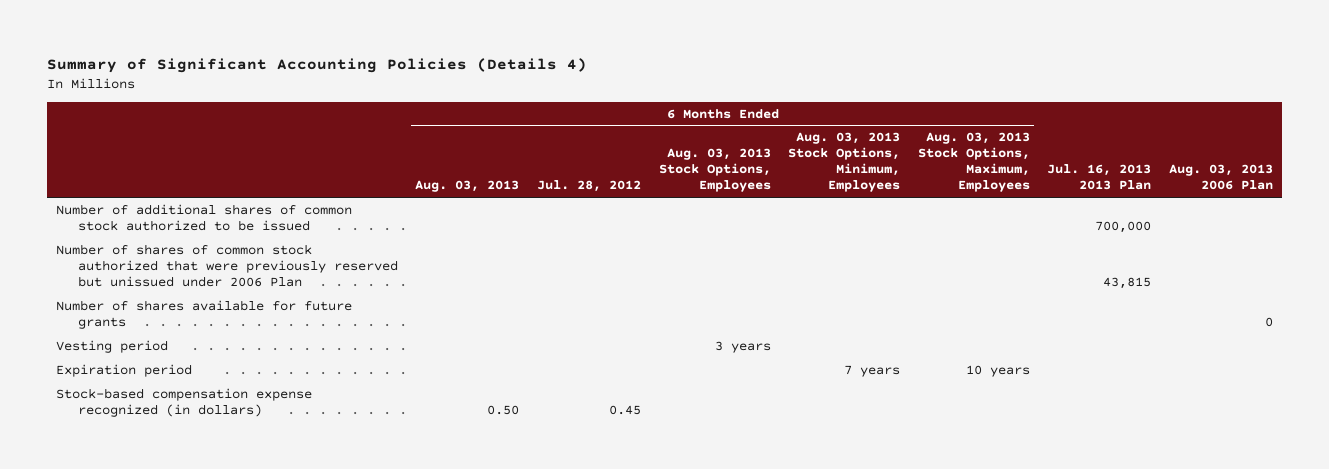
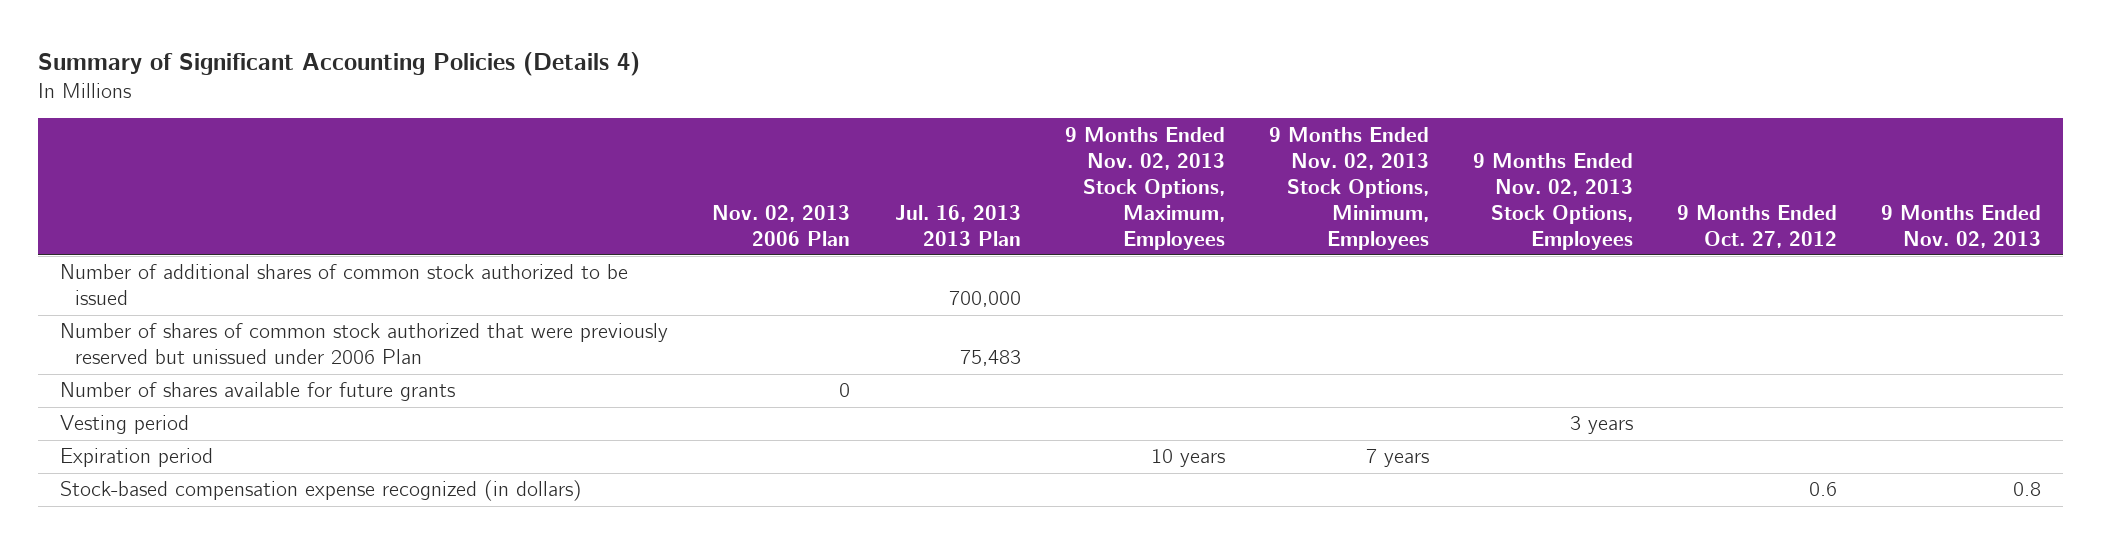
- | 6 Months Ended Aug. 03, 2013 | 6 Months Ended Jul. 28, 2012 | 6 Months Ended Aug. 03, 2013 Stock Options, Employees | 6 Months Ended Aug. 03, 2013 Stock Options, Minimum, Employees | 6 Months Ended Aug. 03, 2013 Stock Options, Maximum, Employees | Jul. 16, 2013 2013 Plan | Aug. 03, 2013 2006 Plan
+ | Nov. 02, 2013 2006 Plan | Jul. 16, 2013 2013 Plan | 9 Months Ended Nov. 02, 2013 Stock Options, Maximum, Employees | 9 Months Ended Nov. 02, 2013 Stock Options, Minimum, Employees | 9 Months Ended Nov. 02, 2013 Stock Options, Employees | 9 Months Ended Oct. 27, 2012 | 9 Months Ended Nov. 02, 2013
- Number of shares of common stock authorized that were previously reserved but unissued under 2006 Plan | | | | | | 43,815 |
+ Number of shares of common stock authorized that were previously reserved but unissued under 2006 Plan | | 75,483 | | | | |

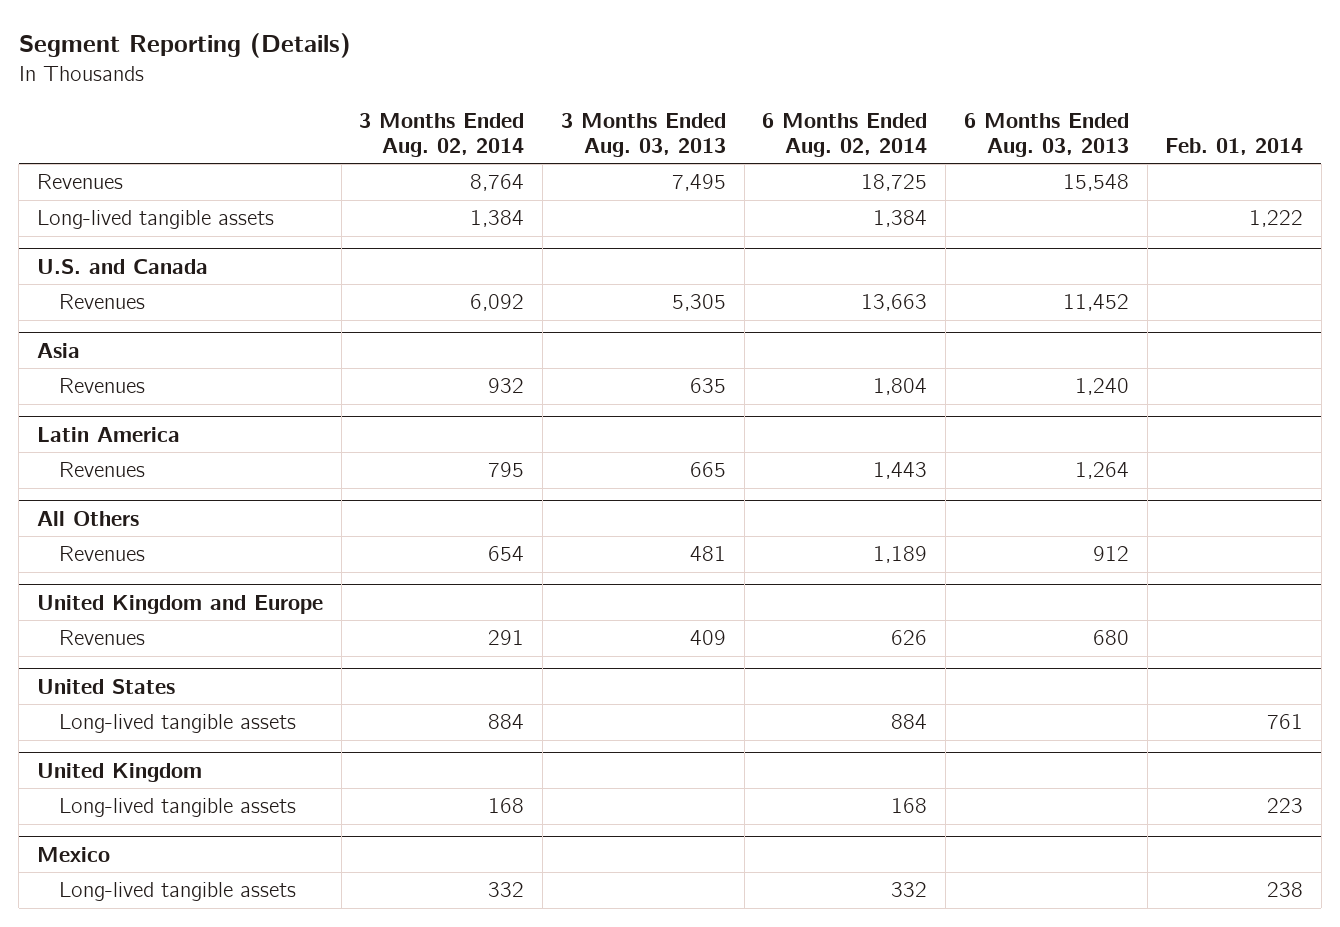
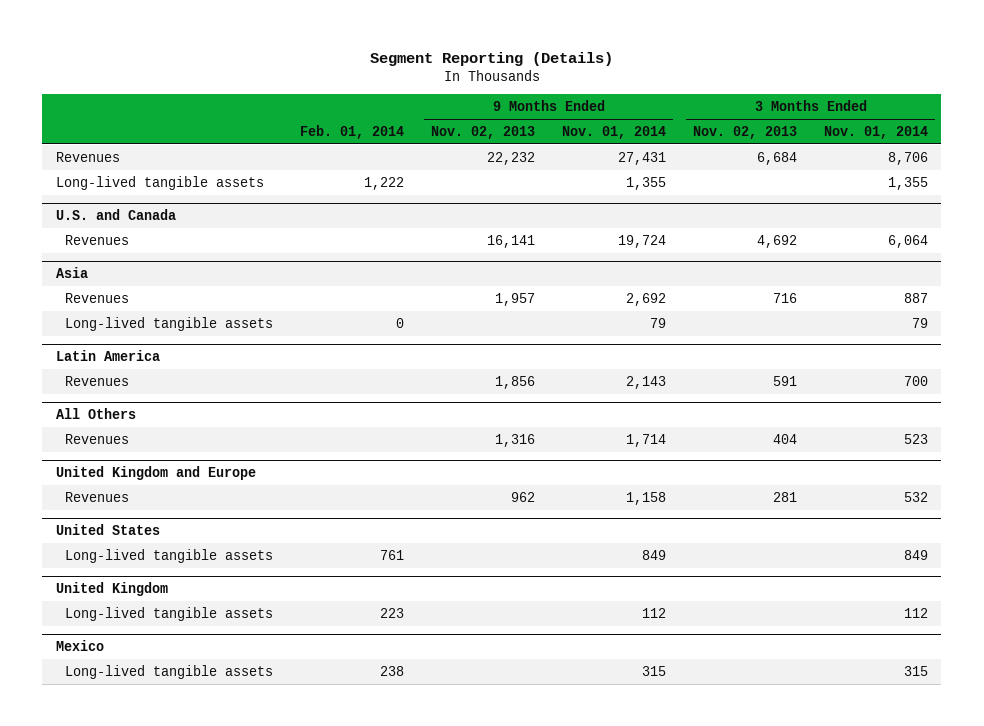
- | 3 Months Ended Aug. 02, 2014 | 3 Months Ended Aug. 03, 2013 | 6 Months Ended Aug. 02, 2014 | 6 Months Ended Aug. 03, 2013 | Feb. 01, 2014
+ | Feb. 01, 2014 | 9 Months Ended Nov. 02, 2013 | 9 Months Ended Nov. 01, 2014 | 3 Months Ended Nov. 02, 2013 | 3 Months Ended Nov. 01, 2014
@ Asia
+ Long-lived tangible assets | 0 | | 79 | | 79

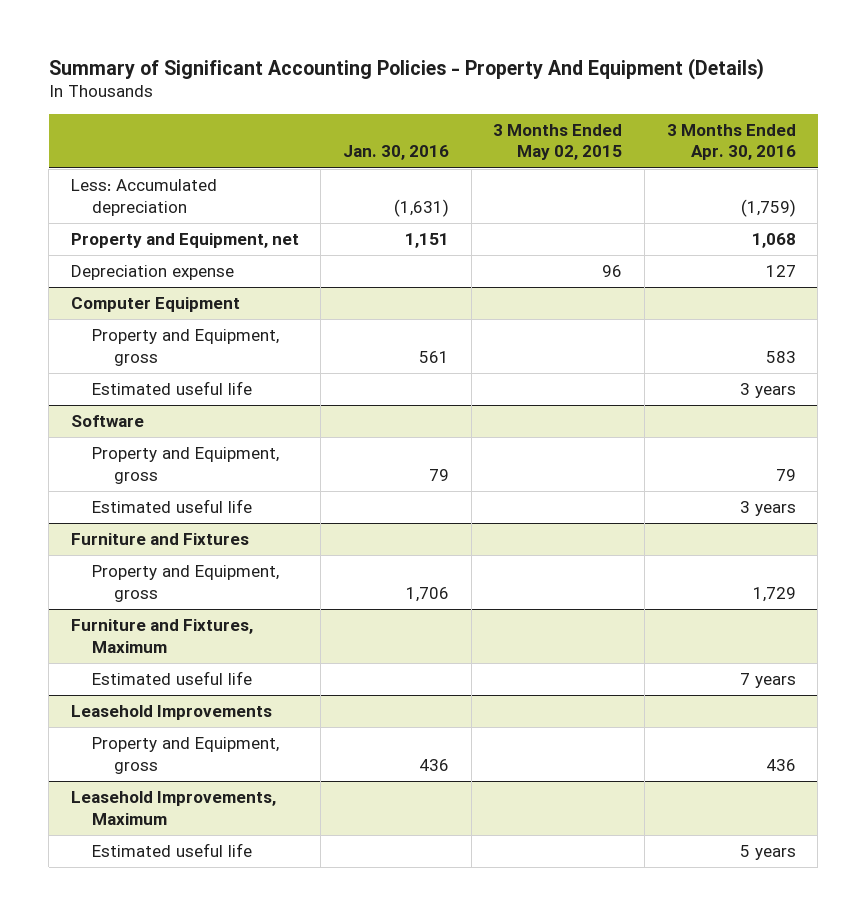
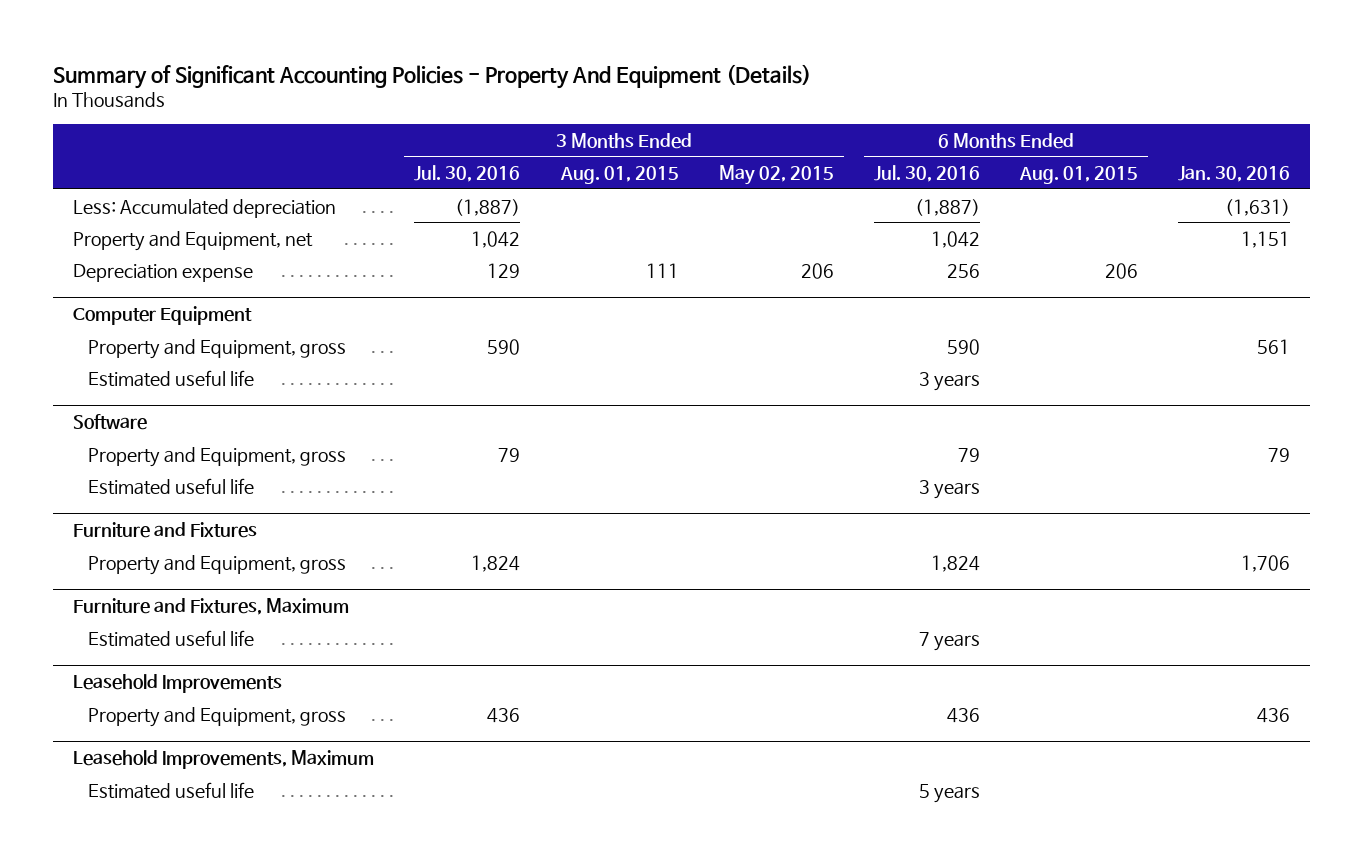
- | Jan. 30, 2016 | 3 Months Ended May 02, 2015 | 3 Months Ended Apr. 30, 2016
+ | 3 Months Ended Jul. 30, 2016 | 3 Months Ended Aug. 01, 2015 | 3 Months Ended May 02, 2015 | 6 Months Ended Jul. 30, 2016 | 6 Months Ended Aug. 01, 2015 | Jan. 30, 2016
- Depreciation expense | | 96 | 127
+ Depreciation expense | 129 | 111 | 206 | 256 | 206 |

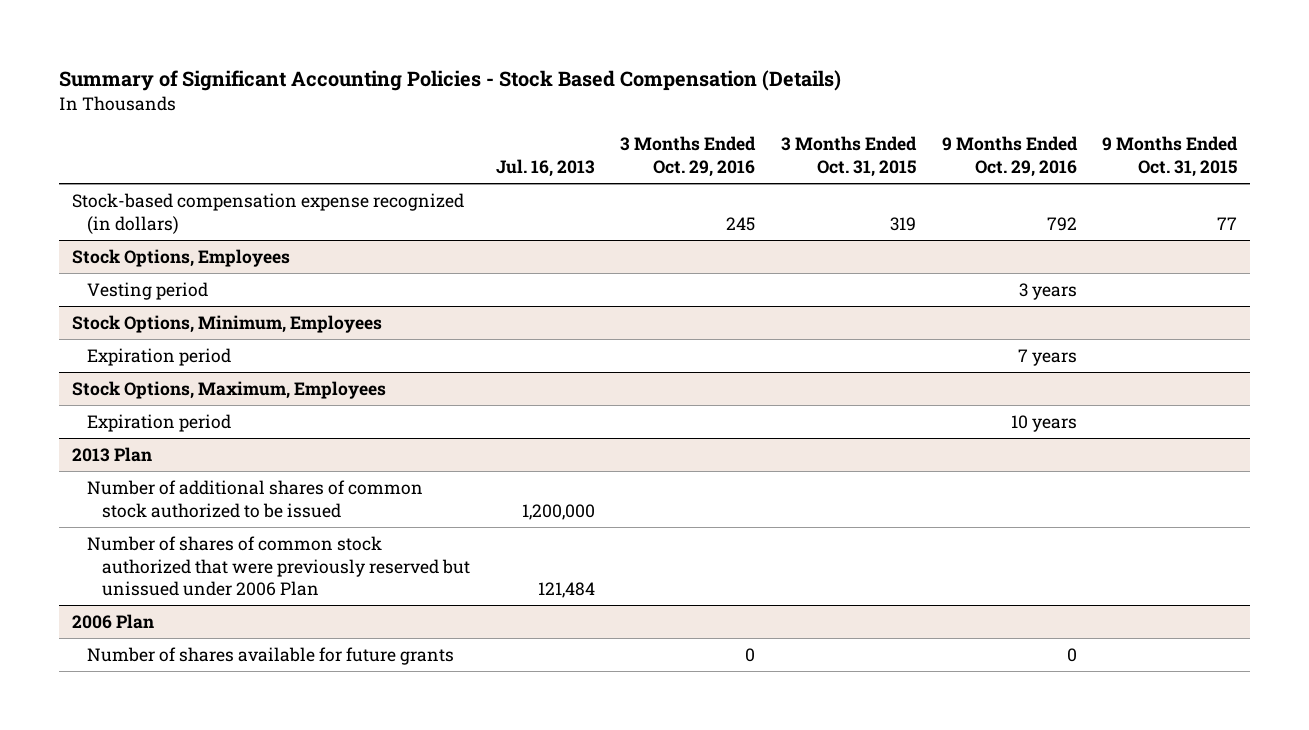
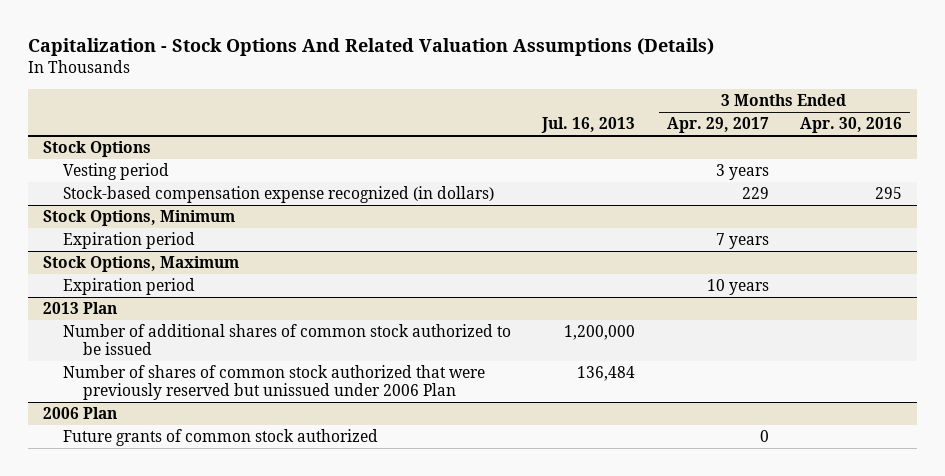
- Summary of Significant Accounting Policies - Stock Based Compensation (Details)
+ Capitalization - Stock Options And Related Valuation Assumptions (Details)
- | Jul. 16, 2013 | 3 Months Ended Oct. 29, 2016 | 3 Months Ended Oct. 31, 2015 | 9 Months Ended Oct. 29, 2016 | 9 Months Ended Oct. 31, 2015
+ | Jul. 16, 2013 | 3 Months Ended Apr. 29, 2017 | 3 Months Ended Apr. 30, 2016
- Stock-based compensation expense recognized (in dollars) | | 245 | 319 | 792 | 77
- Stock Options, Employees
+ Stock Options
- Stock Options, Minimum, Employees
+ Stock-based compensation expense recognized (in dollars) | | 229 | 295
+ Stock Options, Minimum
- Stock Options, Maximum, Employees
+ Stock Options, Maximum
@ 2013 Plan
- Number of shares of common stock authorized that were previously reserved but unissued under 2006 Plan | 121,484 | | | |
+ Number of shares of common stock authorized that were previously reserved but unissued under 2006 Plan | 136,484 | |
@ 2006 Plan
- Number of shares available for future grants | | 0 | | 0 |
+ Future grants of common stock authorized | | 0 |

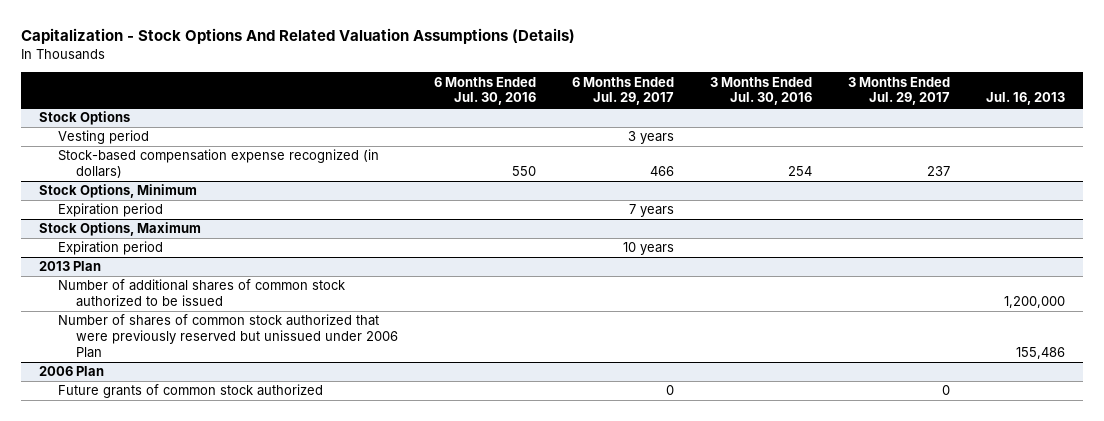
- | Jul. 16, 2013 | 3 Months Ended Apr. 29, 2017 | 3 Months Ended Apr. 30, 2016
+ | 6 Months Ended Jul. 30, 2016 | 6 Months Ended Jul. 29, 2017 | 3 Months Ended Jul. 30, 2016 | 3 Months Ended Jul. 29, 2017 | Jul. 16, 2013
@ 2013 Plan
- Number of shares of common stock authorized that were previously reserved but unissued under 2006 Plan | 136,484 | |
+ Number of shares of common stock authorized that were previously reserved but unissued under 2006 Plan | | | | | 155,486

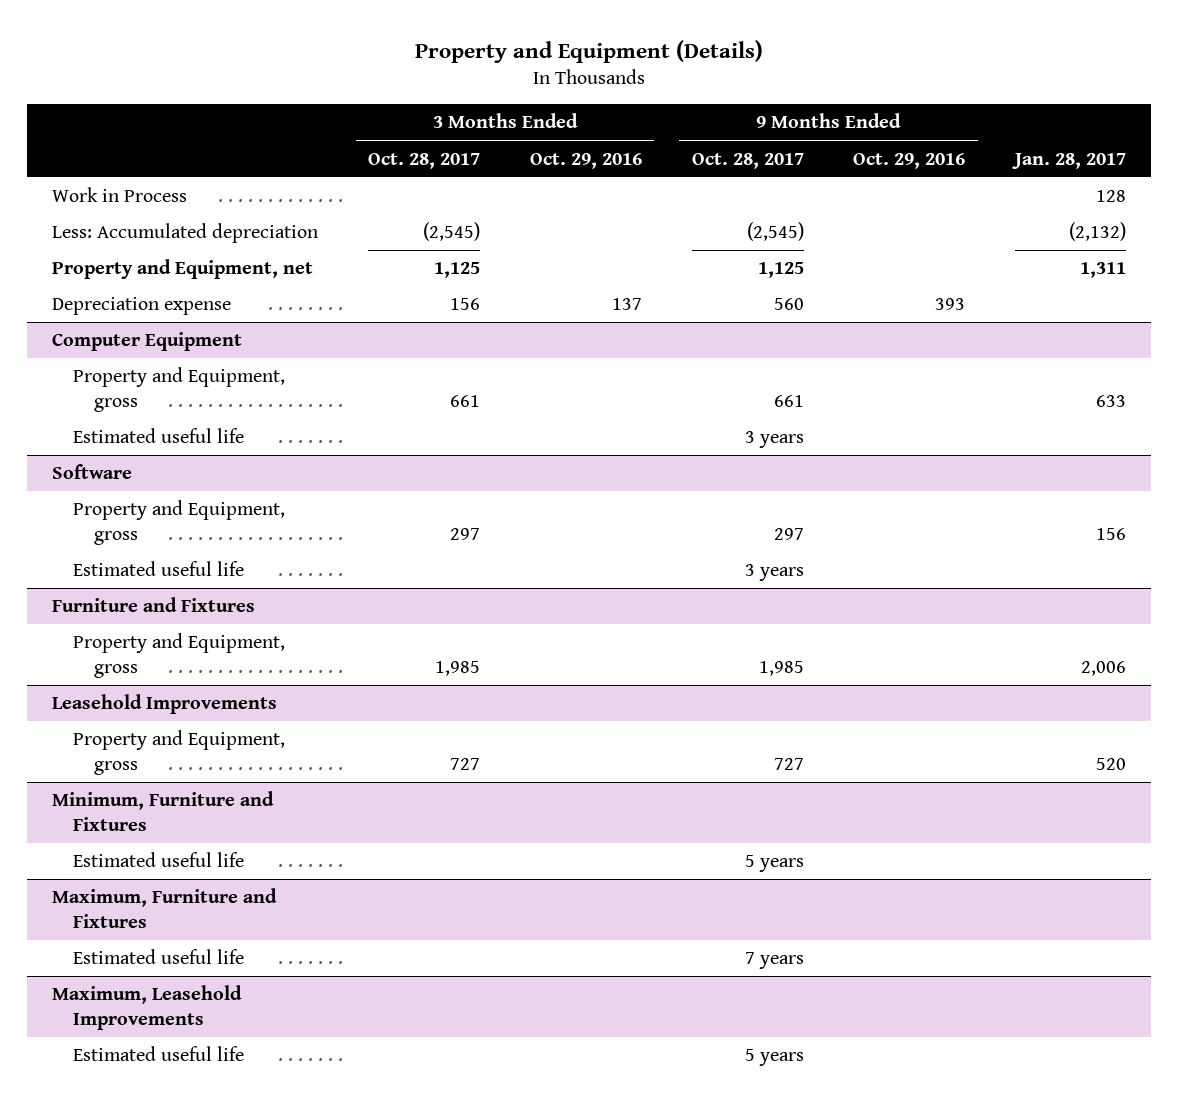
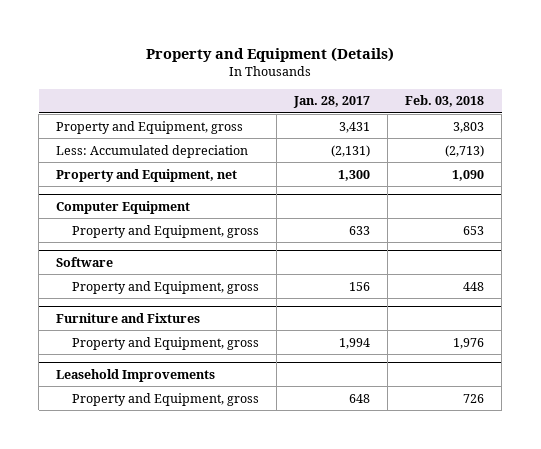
- | 3 Months Ended Oct. 28, 2017 | 3 Months Ended Oct. 29, 2016 | 9 Months Ended Oct. 28, 2017 | 9 Months Ended Oct. 29, 2016 | Jan. 28, 2017
+ | Jan. 28, 2017 | Feb. 03, 2018
- Work in Process | | | | | 128
- Less: Accumulated depreciation | (2,545) | | (2,545) | | (2,132)
- Property and Equipment, net | 1,125 | | 1,125 | | 1,311
- Depreciation expense | 156 | 137 | 560 | 393 |
+ Property and Equipment, gross | 3,431 | 3,803
+ Less: Accumulated depreciation | (2,131) | (2,713)
+ Property and Equipment, net | 1,300 | 1,090
@ Computer Equipment
- Estimated useful life | | | 3 years | |
@ Software
- Estimated useful life | | | 3 years | |
@ Furniture and Fixtures
- Property and Equipment, gross | 1,985 | | 1,985 | | 2,006
+ Property and Equipment, gross | 1,994 | 1,976
@ Leasehold Improvements
- Property and Equipment, gross | 727 | | 727 | | 520
- Minimum, Furniture and Fixtures
- Estimated useful life | | | 5 years | |
- Maximum, Furniture and Fixtures
- Estimated useful life | | | 7 years | |
- Maximum, Leasehold Improvements
- Estimated useful life | | | 5 years | |
@ Leasehold Improvements
+ Property and Equipment, gross | 648 | 726

